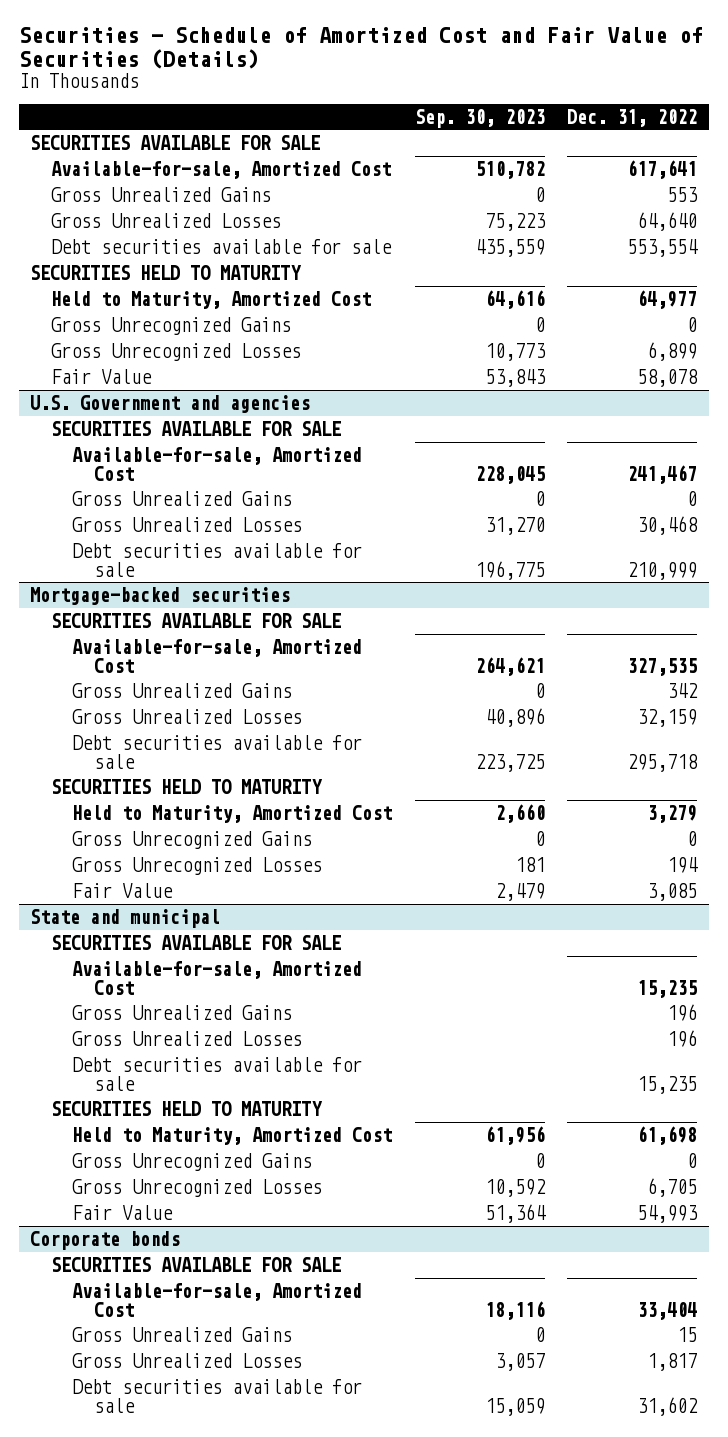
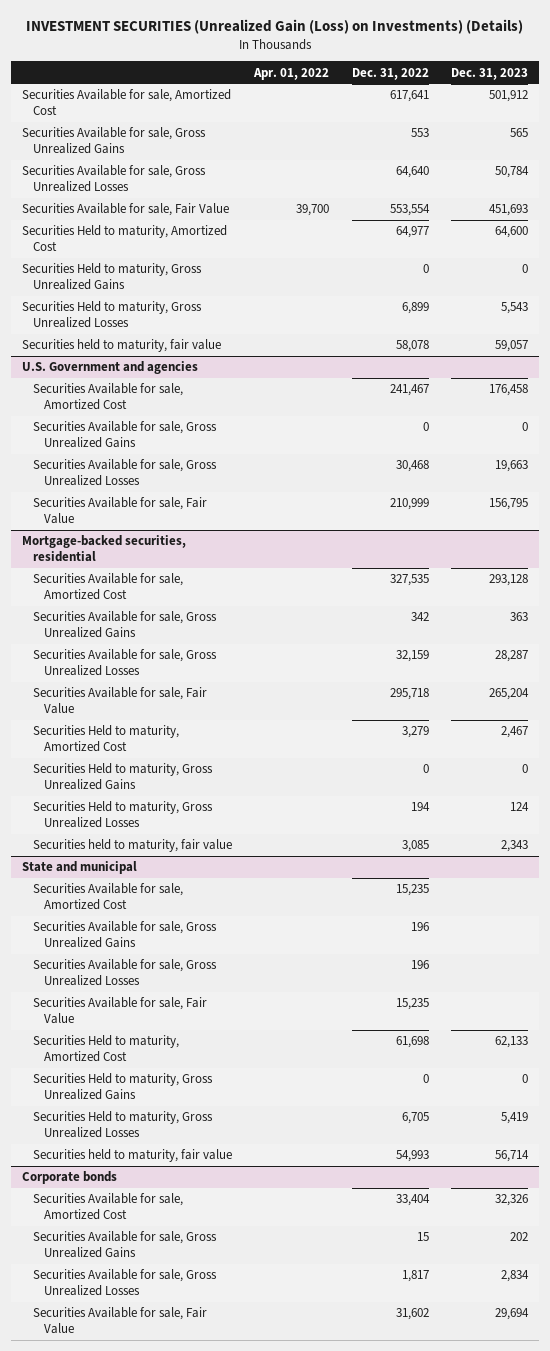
- Securities - Schedule of Amortized Cost and Fair Value of Securities (Details)
+ INVESTMENT SECURITIES (Unrealized Gain (Loss) on Investments) (Details)
- | Sep. 30, 2023 | Dec. 31, 2022
+ | Apr. 01, 2022 | Dec. 31, 2022 | Dec. 31, 2023
- SECURITIES AVAILABLE FOR SALE
- Available-for-sale, Amortized Cost | 510,782 | 617,641
- Gross Unrealized Gains | 0 | 553
- Gross Unrealized Losses | 75,223 | 64,640
- Debt securities available for sale | 435,559 | 553,554
- SECURITIES HELD TO MATURITY
- Held to Maturity, Amortized Cost | 64,616 | 64,977
- Gross Unrecognized Gains | 0 | 0
- Gross Unrecognized Losses | 10,773 | 6,899
- Fair Value | 53,843 | 58,078
+ Securities Available for sale, Amortized Cost | | 617,641 | 501,912
+ Securities Available for sale, Gross Unrealized Gains | | 553 | 565
+ Securities Available for sale, Gross Unrealized Losses | | 64,640 | 50,784
+ Securities Available for sale, Fair Value | 39,700 | 553,554 | 451,693
+ Securities Held to maturity, Amortized Cost | | 64,977 | 64,600
+ Securities Held to maturity, Gross Unrealized Gains | | 0 | 0
+ Securities Held to maturity, Gross Unrealized Losses | | 6,899 | 5,543
+ Securities held to maturity, fair value | | 58,078 | 59,057
@ U.S. Government and agencies
- SECURITIES AVAILABLE FOR SALE
- Available-for-sale, Amortized Cost | 228,045 | 241,467
- Gross Unrealized Gains | 0 | 0
- Gross Unrealized Losses | 31,270 | 30,468
- Debt securities available for sale | 196,775 | 210,999
- Mortgage-backed securities
- SECURITIES AVAILABLE FOR SALE
- Available-for-sale, Amortized Cost | 264,621 | 327,535
- Gross Unrealized Gains | 0 | 342
- Gross Unrealized Losses | 40,896 | 32,159
- Debt securities available for sale | 223,725 | 295,718
- SECURITIES HELD TO MATURITY
- Held to Maturity, Amortized Cost | 2,660 | 3,279
- Gross Unrecognized Gains | 0 | 0
- Gross Unrecognized Losses | 181 | 194
- Fair Value | 2,479 | 3,085
@ U.S. Government and agencies
+ Securities Available for sale, Amortized Cost | | 241,467 | 176,458
+ Securities Available for sale, Gross Unrealized Gains | | 0 | 0
+ Securities Available for sale, Gross Unrealized Losses | | 30,468 | 19,663
+ Securities Available for sale, Fair Value | | 210,999 | 156,795
+ Mortgage-backed securities, residential
+ Securities Available for sale, Amortized Cost | | 327,535 | 293,128
+ Securities Available for sale, Gross Unrealized Gains | | 342 | 363
+ Securities Available for sale, Gross Unrealized Losses | | 32,159 | 28,287
+ Securities Available for sale, Fair Value | | 295,718 | 265,204
+ Securities Held to maturity, Amortized Cost | | 3,279 | 2,467
+ Securities Held to maturity, Gross Unrealized Gains | | 0 | 0
+ Securities Held to maturity, Gross Unrealized Losses | | 194 | 124
+ Securities held to maturity, fair value | | 3,085 | 2,343
@ State and municipal
- SECURITIES AVAILABLE FOR SALE
- Available-for-sale, Amortized Cost | | 15,235
- Gross Unrealized Gains | | 196
- Gross Unrealized Losses | | 196
- Debt securities available for sale | | 15,235
- SECURITIES HELD TO MATURITY
- Held to Maturity, Amortized Cost | 61,956 | 61,698
- Gross Unrecognized Gains | 0 | 0
- Gross Unrecognized Losses | 10,592 | 6,705
- Fair Value | 51,364 | 54,993
+ Securities Available for sale, Amortized Cost | | 15,235 |
+ Securities Available for sale, Gross Unrealized Gains | | 196 |
+ Securities Available for sale, Gross Unrealized Losses | | 196 |
+ Securities Available for sale, Fair Value | | 15,235 |
+ Securities Held to maturity, Amortized Cost | | 61,698 | 62,133
+ Securities Held to maturity, Gross Unrealized Gains | | 0 | 0
+ Securities Held to maturity, Gross Unrealized Losses | | 6,705 | 5,419
+ Securities held to maturity, fair value | | 54,993 | 56,714
@ Corporate bonds
- SECURITIES AVAILABLE FOR SALE
- Available-for-sale, Amortized Cost | 18,116 | 33,404
- Gross Unrealized Gains | 0 | 15
- Gross Unrealized Losses | 3,057 | 1,817
- Debt securities available for sale | 15,059 | 31,602
+ Securities Available for sale, Amortized Cost | | 33,404 | 32,326
+ Securities Available for sale, Gross Unrealized Gains | | 15 | 202
+ Securities Available for sale, Gross Unrealized Losses | | 1,817 | 2,834
+ Securities Available for sale, Fair Value | | 31,602 | 29,694

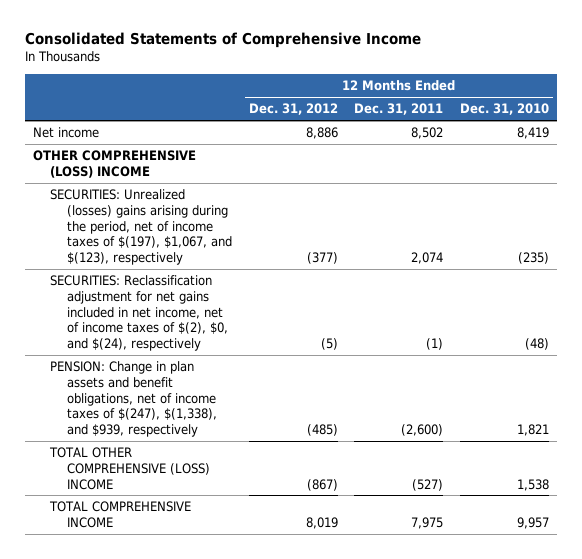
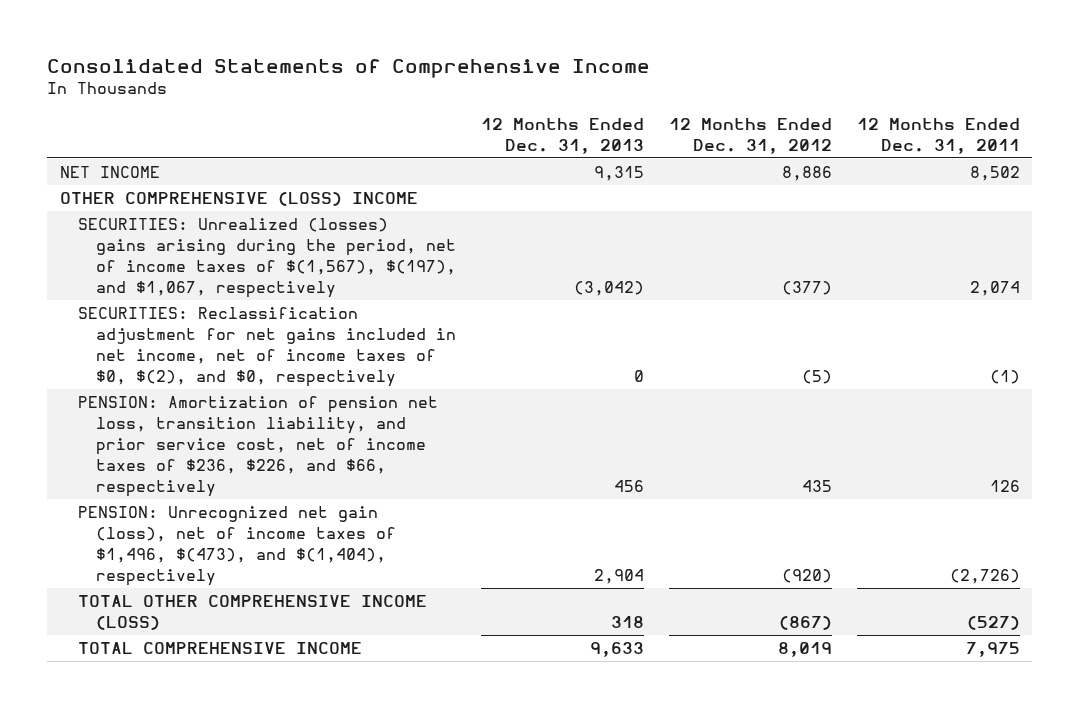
- | 12 Months Ended Dec. 31, 2012 | 12 Months Ended Dec. 31, 2011 | 12 Months Ended Dec. 31, 2010
+ | 12 Months Ended Dec. 31, 2013 | 12 Months Ended Dec. 31, 2012 | 12 Months Ended Dec. 31, 2011
- Net income | 8,886 | 8,502 | 8,419
+ NET INCOME | 9,315 | 8,886 | 8,502
- SECURITIES: Unrealized (losses) gains arising during the period, net of income taxes of $(197), $1,067, and $(123), respectively | (377) | 2,074 | (235)
- SECURITIES: Reclassification adjustment for net gains included in net income, net of income taxes of $(2), $0, and $(24), respectively | (5) | (1) | (48)
- PENSION: Change in plan assets and benefit obligations, net of income taxes of $(247), $(1,338), and $939, respectively | (485) | (2,600) | 1,821
- TOTAL OTHER COMPREHENSIVE (LOSS) INCOME | (867) | (527) | 1,538
+ SECURITIES: Unrealized (losses) gains arising during the period, net of income taxes of $(1,567), $(197), and $1,067, respectively | (3,042) | (377) | 2,074
+ SECURITIES: Reclassification adjustment for net gains included in net income, net of income taxes of $0, $(2), and $0, respectively | 0 | (5) | (1)
+ PENSION: Amortization of pension net loss, transition liability, and prior service cost, net of income taxes of $236, $226, and $66, respectively | 456 | 435 | 126
+ PENSION: Unrecognized net gain (loss), net of income taxes of $1,496, $(473), and $(1,404), respectively | 2,904 | (920) | (2,726)
+ TOTAL OTHER COMPREHENSIVE INCOME (LOSS) | 318 | (867) | (527)

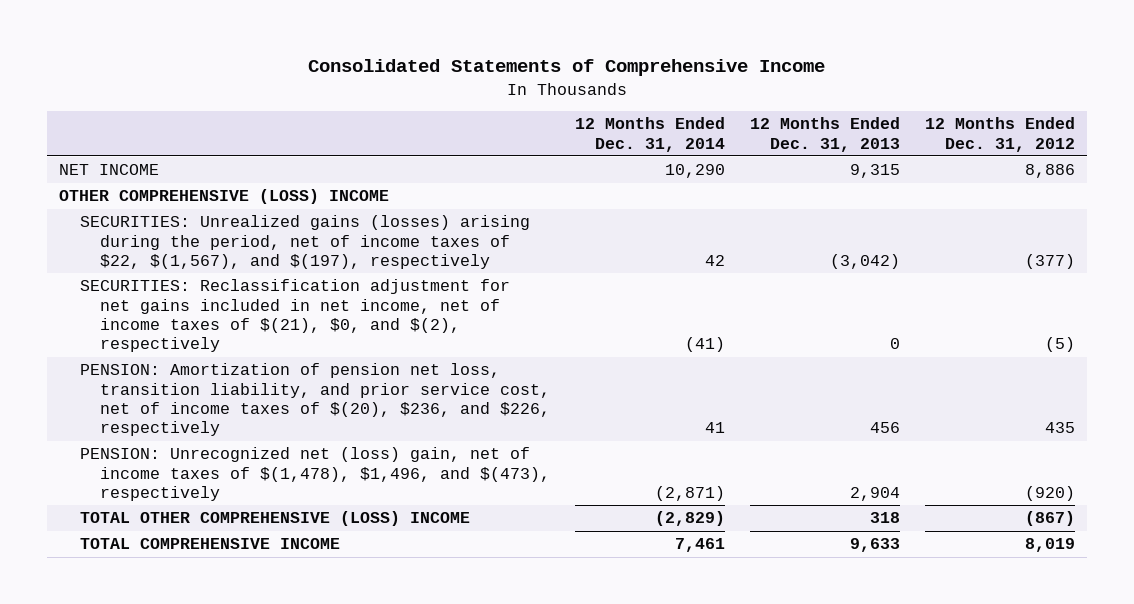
- | 12 Months Ended Dec. 31, 2013 | 12 Months Ended Dec. 31, 2012 | 12 Months Ended Dec. 31, 2011
+ | 12 Months Ended Dec. 31, 2014 | 12 Months Ended Dec. 31, 2013 | 12 Months Ended Dec. 31, 2012
- SECURITIES: Unrealized (losses) gains arising during the period, net of income taxes of $(1,567), $(197), and $1,067, respectively | (3,042) | (377) | 2,074
- SECURITIES: Reclassification adjustment for net gains included in net income, net of income taxes of $0, $(2), and $0, respectively | 0 | (5) | (1)
- PENSION: Amortization of pension net loss, transition liability, and prior service cost, net of income taxes of $236, $226, and $66, respectively | 456 | 435 | 126
- PENSION: Unrecognized net gain (loss), net of income taxes of $1,496, $(473), and $(1,404), respectively | 2,904 | (920) | (2,726)
- TOTAL OTHER COMPREHENSIVE INCOME (LOSS) | 318 | (867) | (527)
+ SECURITIES: Unrealized gains (losses) arising during the period, net of income taxes of $22, $(1,567), and $(197), respectively | 42 | (3,042) | (377)
+ SECURITIES: Reclassification adjustment for net gains included in net income, net of income taxes of $(21), $0, and $(2), respectively | (41) | 0 | (5)
+ PENSION: Amortization of pension net loss, transition liability, and prior service cost, net of income taxes of $(20), $236, and $226, respectively | 41 | 456 | 435
+ PENSION: Unrecognized net (loss) gain, net of income taxes of $(1,478), $1,496, and $(473), respectively | (2,871) | 2,904 | (920)
+ TOTAL OTHER COMPREHENSIVE (LOSS) INCOME | (2,829) | 318 | (867)

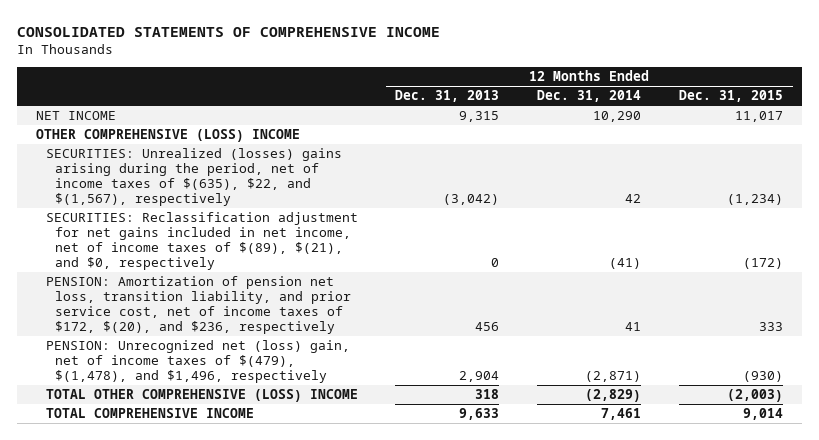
- Consolidated Statements of Comprehensive Income
+ CONSOLIDATED STATEMENTS OF COMPREHENSIVE INCOME
- | 12 Months Ended Dec. 31, 2014 | 12 Months Ended Dec. 31, 2013 | 12 Months Ended Dec. 31, 2012
+ | 12 Months Ended Dec. 31, 2013 | 12 Months Ended Dec. 31, 2014 | 12 Months Ended Dec. 31, 2015
- SECURITIES: Unrealized gains (losses) arising during the period, net of income taxes of $22, $(1,567), and $(197), respectively | 42 | (3,042) | (377)
- SECURITIES: Reclassification adjustment for net gains included in net income, net of income taxes of $(21), $0, and $(2), respectively | (41) | 0 | (5)
- PENSION: Amortization of pension net loss, transition liability, and prior service cost, net of income taxes of $(20), $236, and $226, respectively | 41 | 456 | 435
- PENSION: Unrecognized net (loss) gain, net of income taxes of $(1,478), $1,496, and $(473), respectively | (2,871) | 2,904 | (920)
+ SECURITIES: Unrealized (losses) gains arising during the period, net of income taxes of $(635), $22, and $(1,567), respectively | (3,042) | 42 | (1,234)
+ SECURITIES: Reclassification adjustment for net gains included in net income, net of income taxes of $(89), $(21), and $0, respectively | 0 | (41) | (172)
+ PENSION: Amortization of pension net loss, transition liability, and prior service cost, net of income taxes of $172, $(20), and $236, respectively | 456 | 41 | 333
+ PENSION: Unrecognized net (loss) gain, net of income taxes of $(479), $(1,478), and $1,496, respectively | 2,904 | (2,871) | (930)

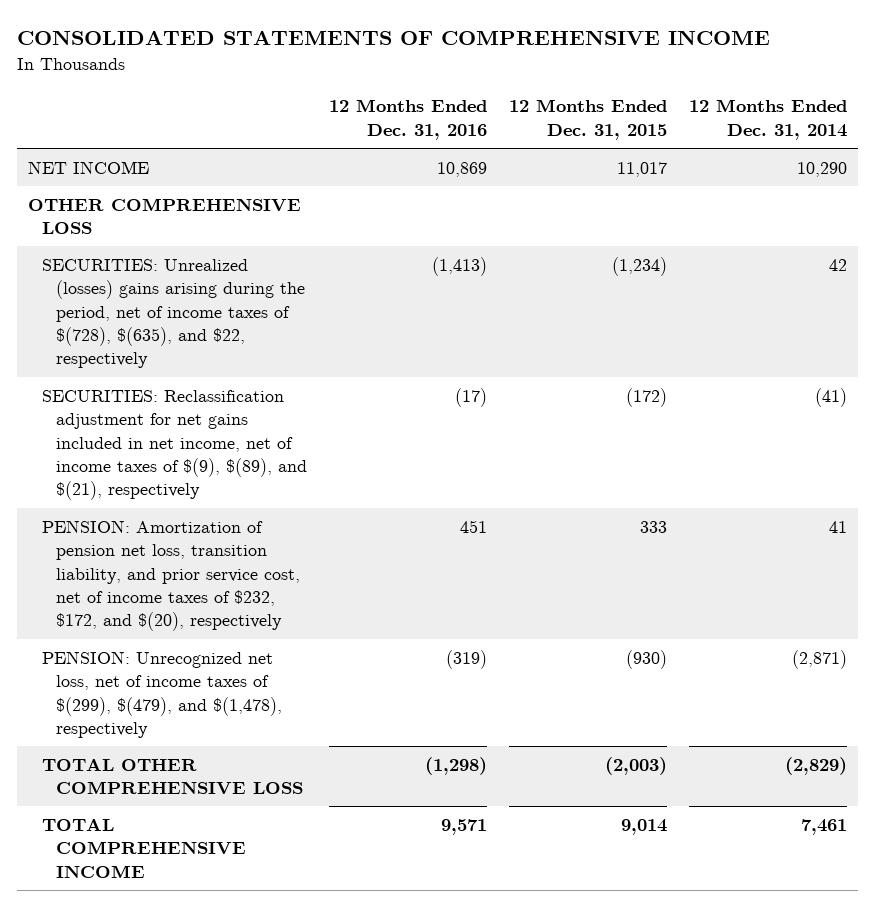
- | 12 Months Ended Dec. 31, 2013 | 12 Months Ended Dec. 31, 2014 | 12 Months Ended Dec. 31, 2015
+ | 12 Months Ended Dec. 31, 2016 | 12 Months Ended Dec. 31, 2015 | 12 Months Ended Dec. 31, 2014
- OTHER COMPREHENSIVE (LOSS) INCOME
- SECURITIES: Unrealized (losses) gains arising during the period, net of income taxes of $(635), $22, and $(1,567), respectively | (3,042) | 42 | (1,234)
- SECURITIES: Reclassification adjustment for net gains included in net income, net of income taxes of $(89), $(21), and $0, respectively | 0 | (41) | (172)
- PENSION: Amortization of pension net loss, transition liability, and prior service cost, net of income taxes of $172, $(20), and $236, respectively | 456 | 41 | 333
- PENSION: Unrecognized net (loss) gain, net of income taxes of $(479), $(1,478), and $1,496, respectively | 2,904 | (2,871) | (930)
- TOTAL OTHER COMPREHENSIVE (LOSS) INCOME | 318 | (2,829) | (2,003)
+ OTHER COMPREHENSIVE LOSS
+ SECURITIES: Unrealized (losses) gains arising during the period, net of income taxes of $(728), $(635), and $22, respectively | (1,413) | (1,234) | 42
+ SECURITIES: Reclassification adjustment for net gains included in net income, net of income taxes of $(9), $(89), and $(21), respectively | (17) | (172) | (41)
+ PENSION: Amortization of pension net loss, transition liability, and prior service cost, net of income taxes of $232, $172, and $(20), respectively | 451 | 333 | 41
+ PENSION: Unrecognized net loss, net of income taxes of $(299), $(479), and $(1,478), respectively | (319) | (930) | (2,871)
+ TOTAL OTHER COMPREHENSIVE LOSS | (1,298) | (2,003) | (2,829)

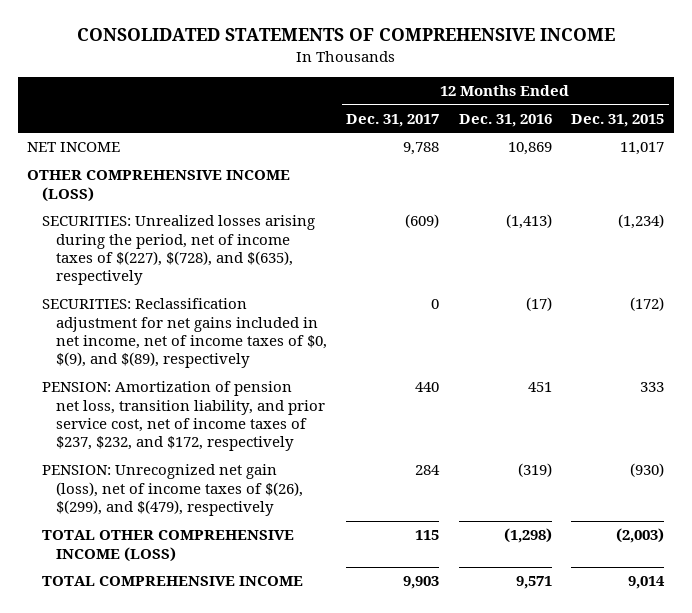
- | 12 Months Ended Dec. 31, 2016 | 12 Months Ended Dec. 31, 2015 | 12 Months Ended Dec. 31, 2014
+ | 12 Months Ended Dec. 31, 2017 | 12 Months Ended Dec. 31, 2016 | 12 Months Ended Dec. 31, 2015
- OTHER COMPREHENSIVE LOSS
- SECURITIES: Unrealized (losses) gains arising during the period, net of income taxes of $(728), $(635), and $22, respectively | (1,413) | (1,234) | 42
- SECURITIES: Reclassification adjustment for net gains included in net income, net of income taxes of $(9), $(89), and $(21), respectively | (17) | (172) | (41)
- PENSION: Amortization of pension net loss, transition liability, and prior service cost, net of income taxes of $232, $172, and $(20), respectively | 451 | 333 | 41
- PENSION: Unrecognized net loss, net of income taxes of $(299), $(479), and $(1,478), respectively | (319) | (930) | (2,871)
- TOTAL OTHER COMPREHENSIVE LOSS | (1,298) | (2,003) | (2,829)
+ OTHER COMPREHENSIVE INCOME (LOSS)
+ SECURITIES: Unrealized losses arising during the period, net of income taxes of $(227), $(728), and $(635), respectively | (609) | (1,413) | (1,234)
+ SECURITIES: Reclassification adjustment for net gains included in net income, net of income taxes of $0, $(9), and $(89), respectively | 0 | (17) | (172)
+ PENSION: Amortization of pension net loss, transition liability, and prior service cost, net of income taxes of $237, $232, and $172, respectively | 440 | 451 | 333
+ PENSION: Unrecognized net gain (loss), net of income taxes of $(26), $(299), and $(479), respectively | 284 | (319) | (930)
+ TOTAL OTHER COMPREHENSIVE INCOME (LOSS) | 115 | (1,298) | (2,003)

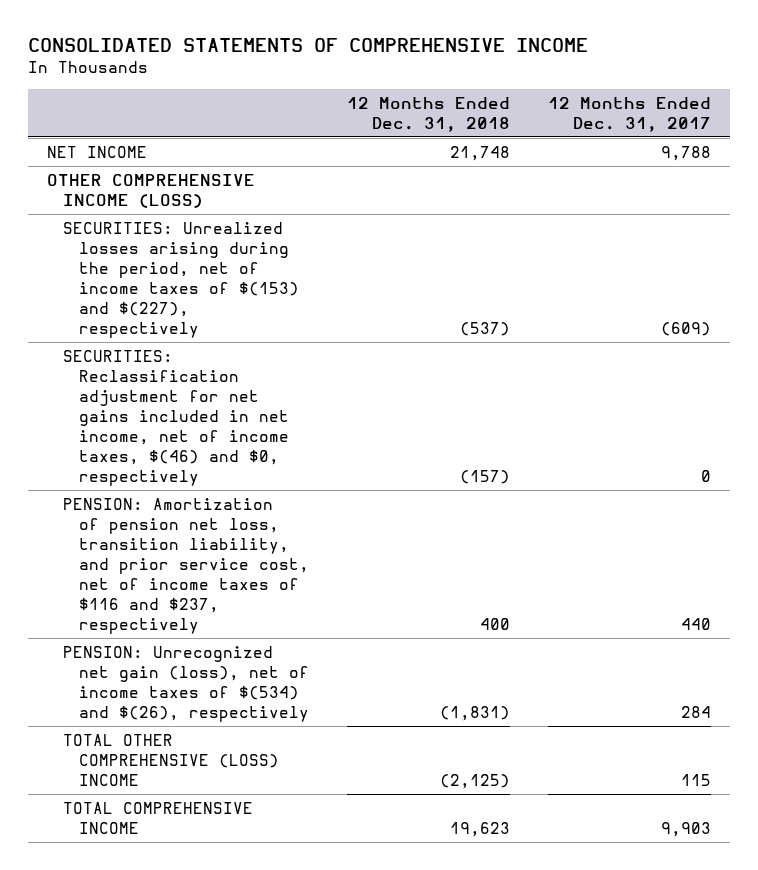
- | 12 Months Ended Dec. 31, 2017 | 12 Months Ended Dec. 31, 2016 | 12 Months Ended Dec. 31, 2015
+ | 12 Months Ended Dec. 31, 2018 | 12 Months Ended Dec. 31, 2017
- SECURITIES: Unrealized losses arising during the period, net of income taxes of $(227), $(728), and $(635), respectively | (609) | (1,413) | (1,234)
- SECURITIES: Reclassification adjustment for net gains included in net income, net of income taxes of $0, $(9), and $(89), respectively | 0 | (17) | (172)
- PENSION: Amortization of pension net loss, transition liability, and prior service cost, net of income taxes of $237, $232, and $172, respectively | 440 | 451 | 333
- PENSION: Unrecognized net gain (loss), net of income taxes of $(26), $(299), and $(479), respectively | 284 | (319) | (930)
- TOTAL OTHER COMPREHENSIVE INCOME (LOSS) | 115 | (1,298) | (2,003)
+ SECURITIES: Unrealized losses arising during the period, net of income taxes of $(153) and $(227), respectively | (537) | (609)
+ SECURITIES: Reclassification adjustment for net gains included in net income, net of income taxes, $(46) and $0, respectively | (157) | 0
+ PENSION: Amortization of pension net loss, transition liability, and prior service cost, net of income taxes of $116 and $237, respectively | 400 | 440
+ PENSION: Unrecognized net gain (loss), net of income taxes of $(534) and $(26), respectively | (1,831) | 284
+ TOTAL OTHER COMPREHENSIVE (LOSS) INCOME | (2,125) | 115

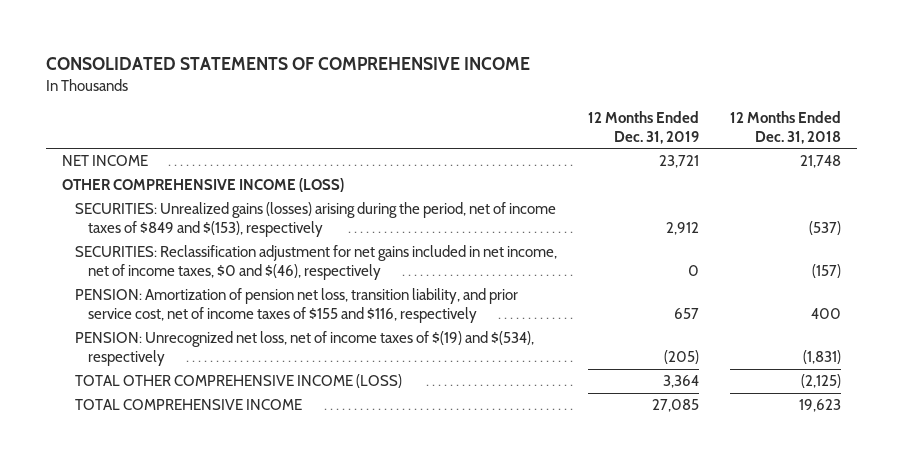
- | 12 Months Ended Dec. 31, 2018 | 12 Months Ended Dec. 31, 2017
+ | 12 Months Ended Dec. 31, 2019 | 12 Months Ended Dec. 31, 2018
- SECURITIES: Unrealized losses arising during the period, net of income taxes of $(153) and $(227), respectively | (537) | (609)
- SECURITIES: Reclassification adjustment for net gains included in net income, net of income taxes, $(46) and $0, respectively | (157) | 0
- PENSION: Amortization of pension net loss, transition liability, and prior service cost, net of income taxes of $116 and $237, respectively | 400 | 440
- PENSION: Unrecognized net gain (loss), net of income taxes of $(534) and $(26), respectively | (1,831) | 284
- TOTAL OTHER COMPREHENSIVE (LOSS) INCOME | (2,125) | 115
+ SECURITIES: Unrealized gains (losses) arising during the period, net of income taxes of $849 and $(153), respectively | 2,912 | (537)
+ SECURITIES: Reclassification adjustment for net gains included in net income, net of income taxes, $0 and $(46), respectively | 0 | (157)
+ PENSION: Amortization of pension net loss, transition liability, and prior service cost, net of income taxes of $155 and $116, respectively | 657 | 400
+ PENSION: Unrecognized net loss, net of income taxes of $(19) and $(534), respectively | (205) | (1,831)
+ TOTAL OTHER COMPREHENSIVE INCOME (LOSS) | 3,364 | (2,125)

